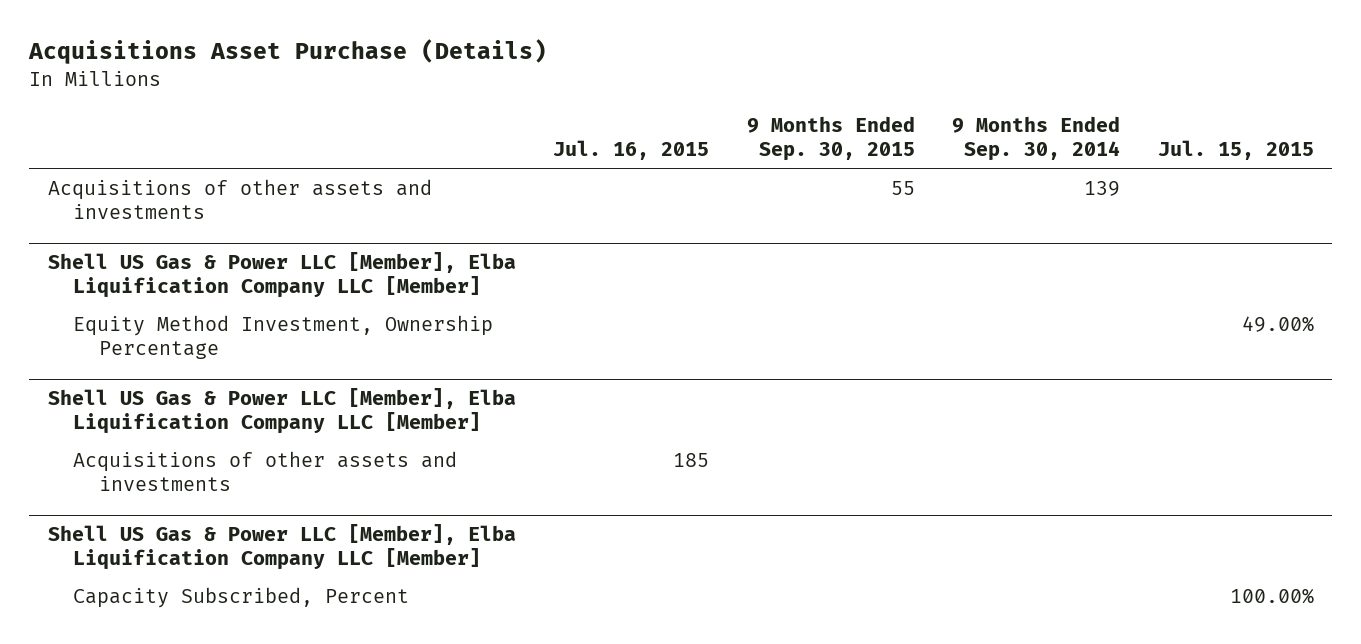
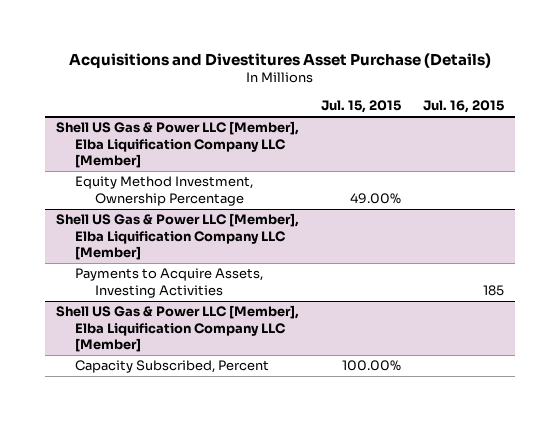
- Acquisitions Asset Purchase (Details)
+ Acquisitions and Divestitures Asset Purchase (Details)
- | Jul. 16, 2015 | 9 Months Ended Sep. 30, 2015 | 9 Months Ended Sep. 30, 2014 | Jul. 15, 2015
+ | Jul. 15, 2015 | Jul. 16, 2015
- Acquisitions of other assets and investments | | 55 | 139 |
@ Shell US Gas & Power LLC [Member], Elba Liquification Company LLC [Member]
- Acquisitions of other assets and investments | 185 | | |
+ Payments to Acquire Assets, Investing Activities | | 185

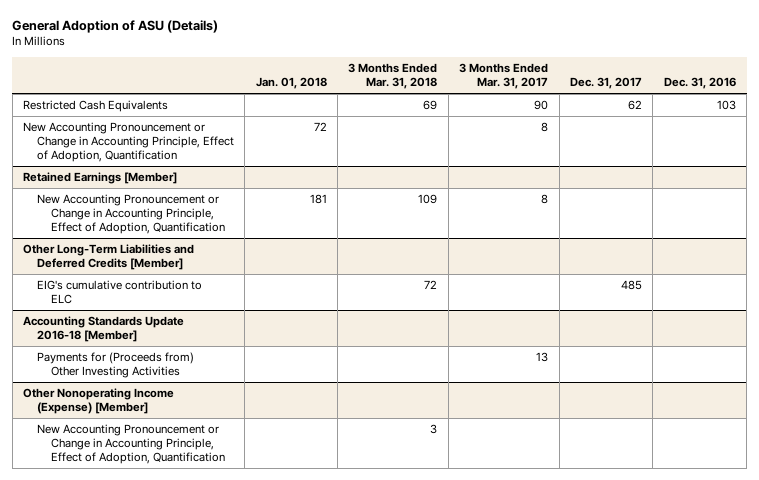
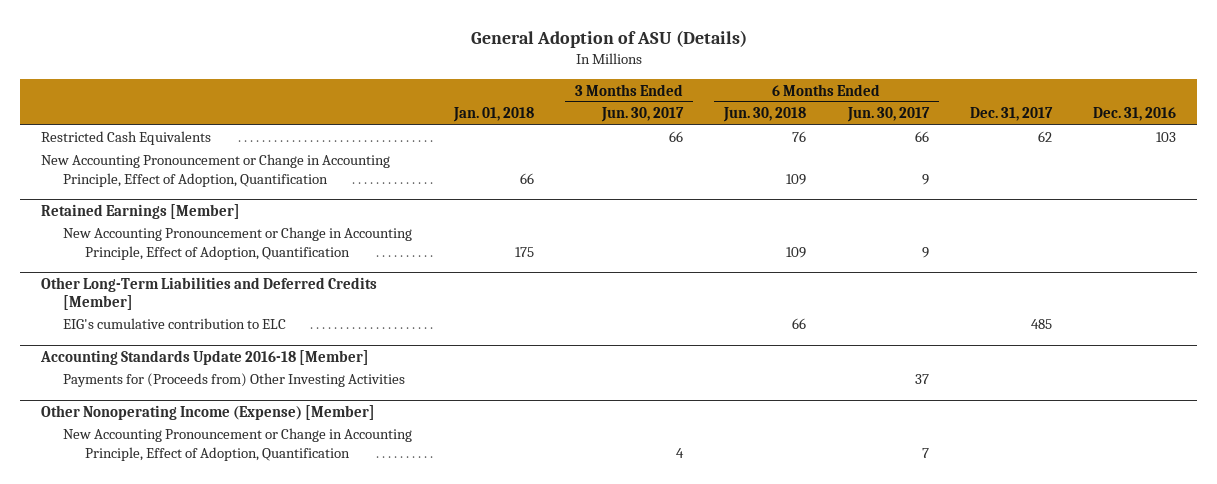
- | Jan. 01, 2018 | 3 Months Ended Mar. 31, 2018 | 3 Months Ended Mar. 31, 2017 | Dec. 31, 2017 | Dec. 31, 2016
+ | Jan. 01, 2018 | 3 Months Ended Jun. 30, 2017 | 6 Months Ended Jun. 30, 2018 | 6 Months Ended Jun. 30, 2017 | Dec. 31, 2017 | Dec. 31, 2016
- New Accounting Pronouncement or Change in Accounting Principle, Effect of Adoption, Quantification | 72 | | 8 | |
+ New Accounting Pronouncement or Change in Accounting Principle, Effect of Adoption, Quantification | 66 | | 109 | 9 | |
@ Retained Earnings [Member]
- New Accounting Pronouncement or Change in Accounting Principle, Effect of Adoption, Quantification | 181 | 109 | 8 | |
+ New Accounting Pronouncement or Change in Accounting Principle, Effect of Adoption, Quantification | 175 | | 109 | 9 | |

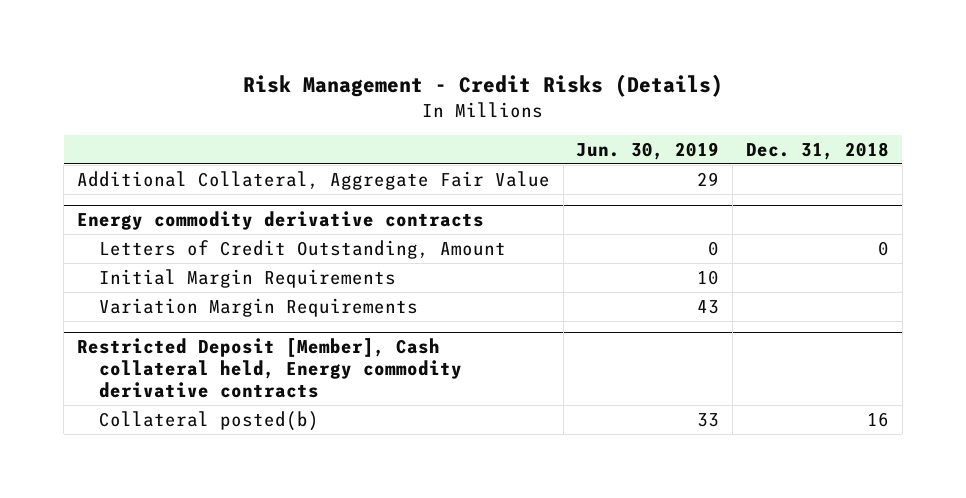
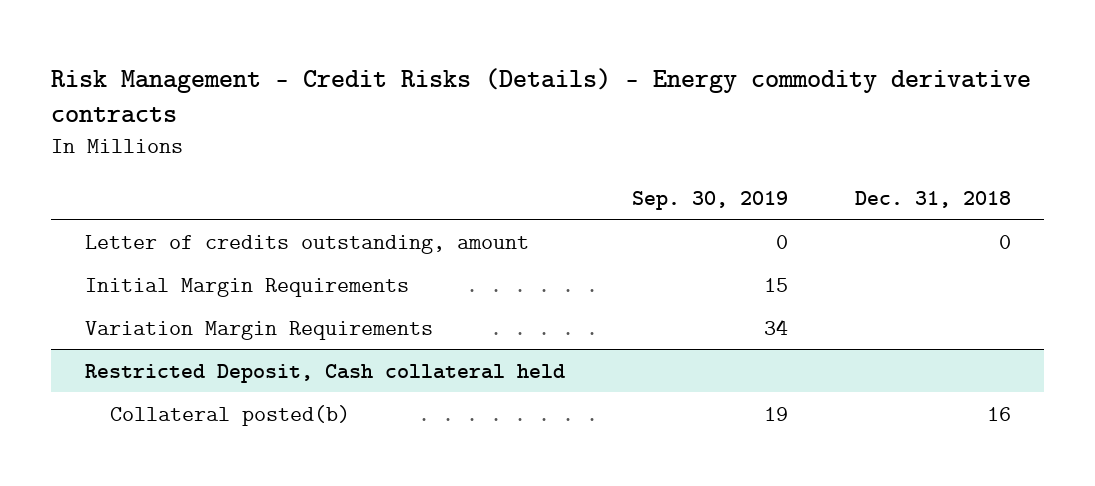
- Risk Management - Credit Risks (Details)
+ Risk Management - Credit Risks (Details) - Energy commodity derivative contracts
- | Jun. 30, 2019 | Dec. 31, 2018
+ | Sep. 30, 2019 | Dec. 31, 2018
- Additional Collateral, Aggregate Fair Value | 29 |
- Energy commodity derivative contracts
- Letters of Credit Outstanding, Amount | 0 | 0
- Initial Margin Requirements | 10 |
- Variation Margin Requirements | 43 |
- Restricted Deposit [Member], Cash collateral held, Energy commodity derivative contracts
+ Letter of credits outstanding, amount | 0 | 0
+ Initial Margin Requirements | 15 |
+ Variation Margin Requirements | 34 |
+ Restricted Deposit, Cash collateral held

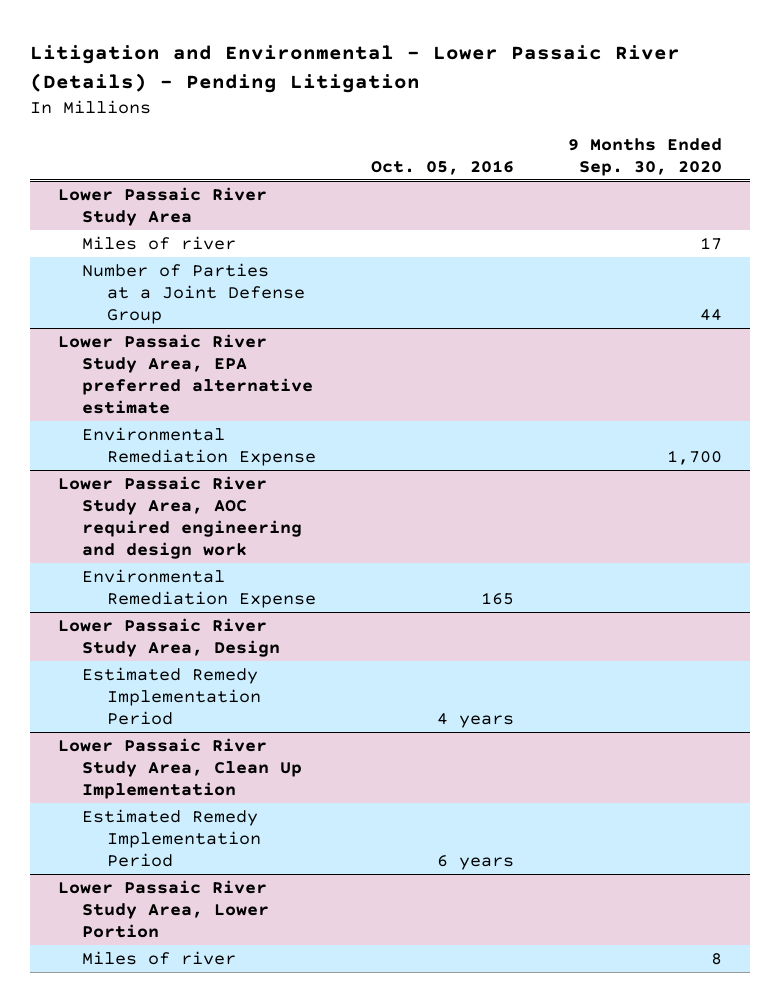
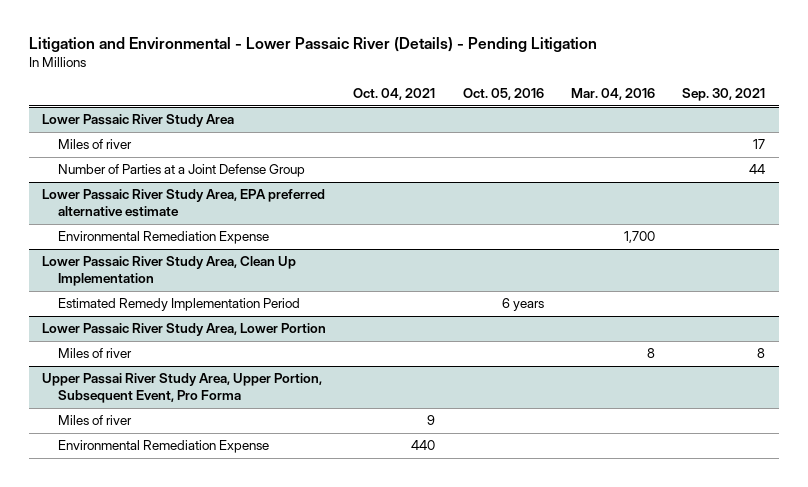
- | Oct. 05, 2016 | 9 Months Ended Sep. 30, 2020
+ | Oct. 04, 2021 | Oct. 05, 2016 | Mar. 04, 2016 | Sep. 30, 2021
- Lower Passaic River Study Area, AOC required engineering and design work
- Environmental Remediation Expense | 165 |
- Lower Passaic River Study Area, Design
- Estimated Remedy Implementation Period | 4 years |
+ Upper Passai River Study Area, Upper Portion, Subsequent Event, Pro Forma
+ Miles of river | 9 | | |
+ Environmental Remediation Expense | 440 | | |

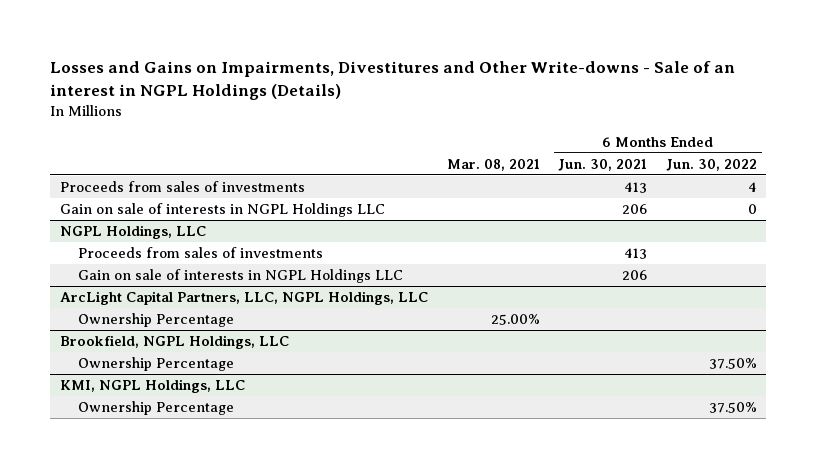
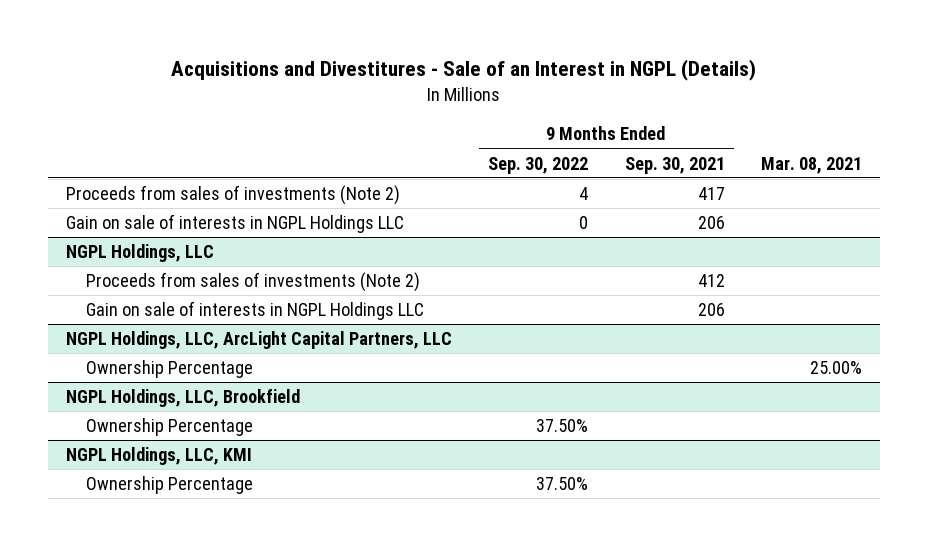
- Losses and Gains on Impairments, Divestitures and Other Write-downs - Sale of an interest in NGPL Holdings (Details)
+ Acquisitions and Divestitures - Sale of an Interest in NGPL (Details)
- | Mar. 08, 2021 | 6 Months Ended Jun. 30, 2021 | 6 Months Ended Jun. 30, 2022
+ | 9 Months Ended Sep. 30, 2022 | 9 Months Ended Sep. 30, 2021 | Mar. 08, 2021
- Proceeds from sales of investments | | 413 | 4
+ Proceeds from sales of investments (Note 2) | 4 | 417 |
@ NGPL Holdings, LLC
- Proceeds from sales of investments | | 413 |
+ Proceeds from sales of investments (Note 2) | | 412 |
- ArcLight Capital Partners, LLC, NGPL Holdings, LLC
+ NGPL Holdings, LLC, ArcLight Capital Partners, LLC
- Brookfield, NGPL Holdings, LLC
+ NGPL Holdings, LLC, Brookfield
- KMI, NGPL Holdings, LLC
+ NGPL Holdings, LLC, KMI

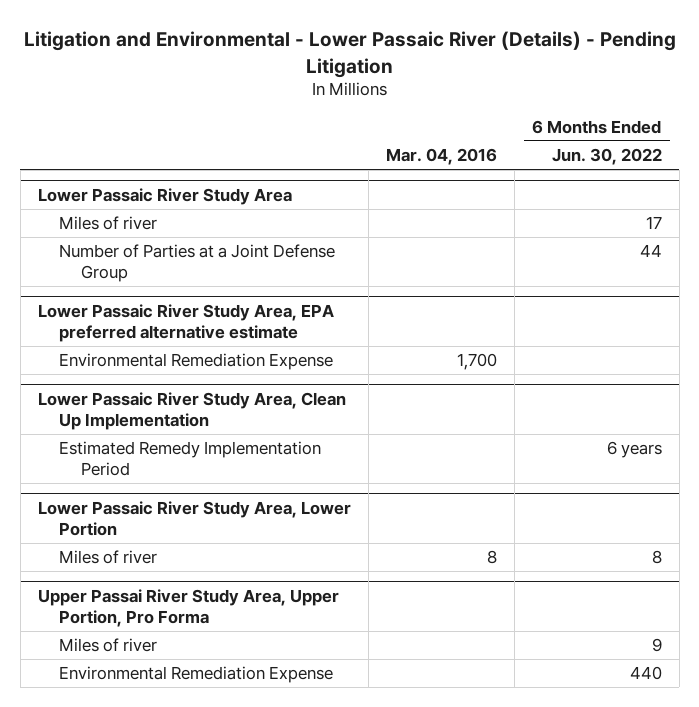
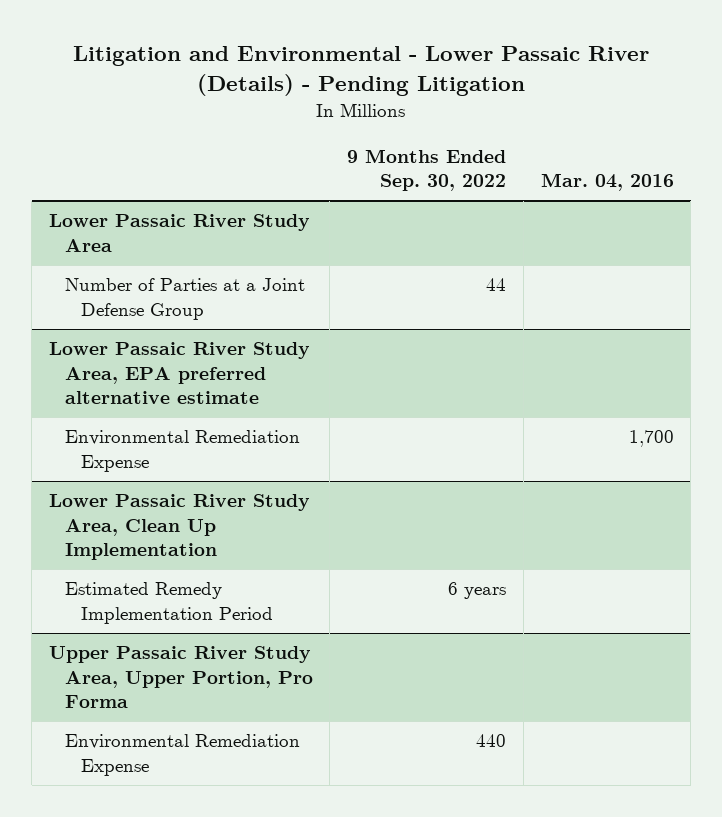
- | Mar. 04, 2016 | 6 Months Ended Jun. 30, 2022
+ | 9 Months Ended Sep. 30, 2022 | Mar. 04, 2016
@ Lower Passaic River Study Area
- Miles of river | | 17
- Lower Passaic River Study Area, Lower Portion
- Miles of river | 8 | 8
- Upper Passai River Study Area, Upper Portion, Pro Forma
- Miles of river | | 9
+ Upper Passaic River Study Area, Upper Portion, Pro Forma

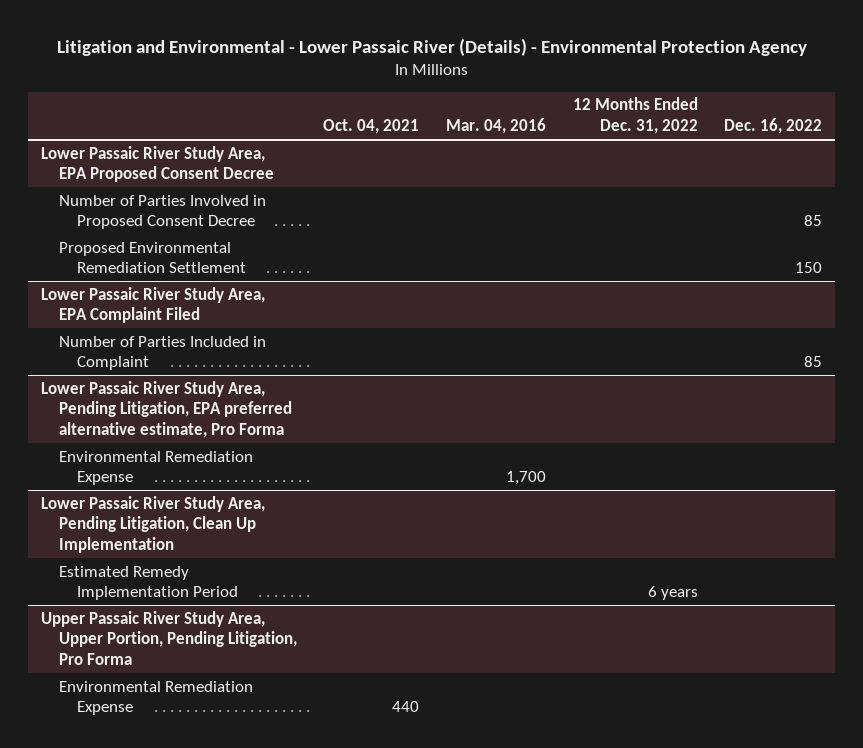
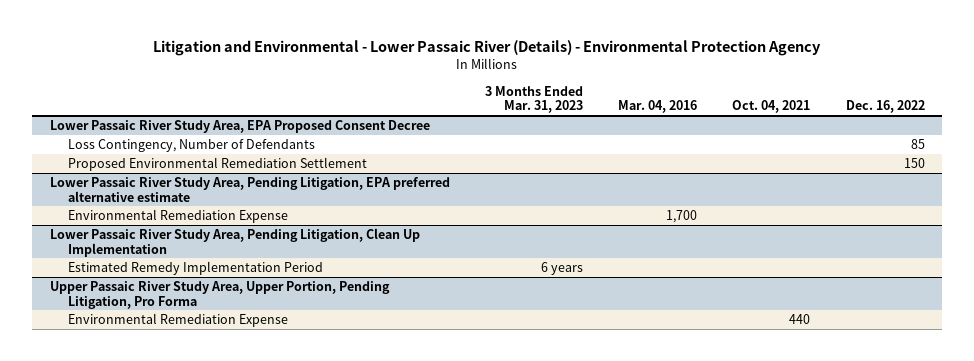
- | Oct. 04, 2021 | Mar. 04, 2016 | 12 Months Ended Dec. 31, 2022 | Dec. 16, 2022
+ | 3 Months Ended Mar. 31, 2023 | Mar. 04, 2016 | Oct. 04, 2021 | Dec. 16, 2022
@ Lower Passaic River Study Area, EPA Proposed Consent Decree
- Number of Parties Involved in Proposed Consent Decree | | | | 85
+ Loss Contingency, Number of Defendants | | | | 85
- Lower Passaic River Study Area, EPA Complaint Filed
- Number of Parties Included in Complaint | | | | 85
- Lower Passaic River Study Area, Pending Litigation, EPA preferred alternative estimate, Pro Forma
+ Lower Passaic River Study Area, Pending Litigation, EPA preferred alternative estimate

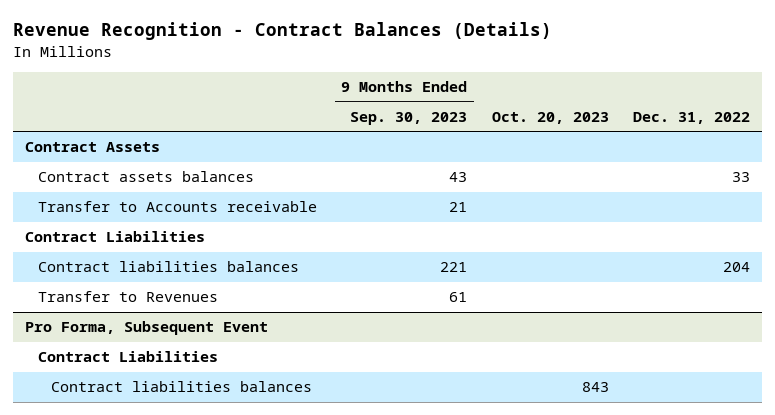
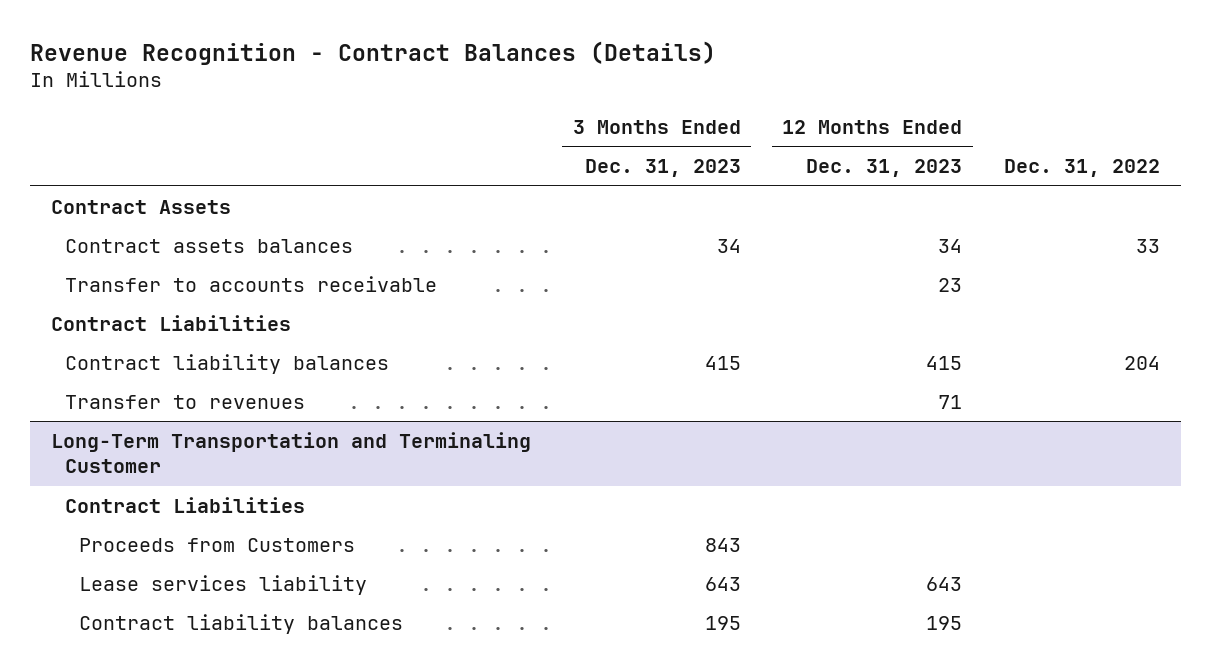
- | 9 Months Ended Sep. 30, 2023 | Oct. 20, 2023 | Dec. 31, 2022
+ | 3 Months Ended Dec. 31, 2023 | 12 Months Ended Dec. 31, 2023 | Dec. 31, 2022
- Transfer to Accounts receivable | 21 | |
+ Transfer to accounts receivable | | 23 |
- Contract liabilities balances | 221 | | 204
- Transfer to Revenues | 61 | |
- Pro Forma, Subsequent Event
- Contract Liabilities
- Contract liabilities balances | | 843 |
+ Contract liability balances | 415 | 415 | 204
+ Transfer to revenues | | 71 |
+ Long-Term Transportation and Terminaling Customer
+ Contract Liabilities
+ Proceeds from Customers | 843 | |
+ Lease services liability | 643 | 643 |
+ Contract liability balances | 195 | 195 |

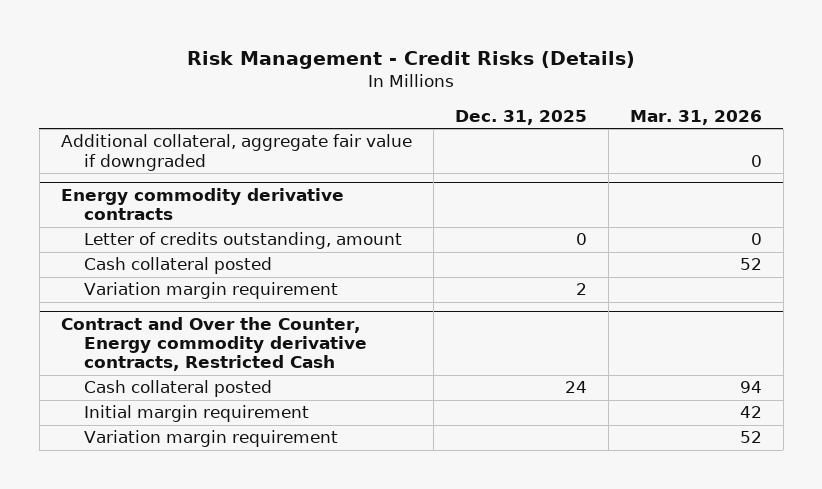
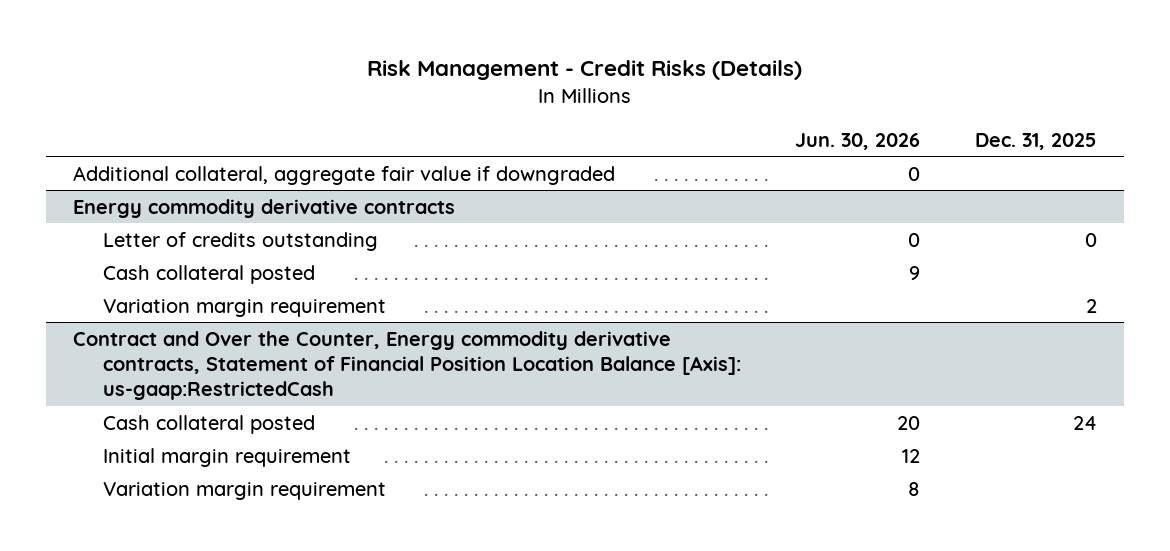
- | Dec. 31, 2025 | Mar. 31, 2026
+ | Jun. 30, 2026 | Dec. 31, 2025
@ Energy commodity derivative contracts
- Letter of credits outstanding, amount | 0 | 0
+ Letter of credits outstanding | 0 | 0
- Contract and Over the Counter, Energy commodity derivative contracts, Restricted Cash
+ Contract and Over the Counter, Energy commodity derivative contracts, Statement of Financial Position Location Balance [Axis]: us-gaap:RestrictedCash

